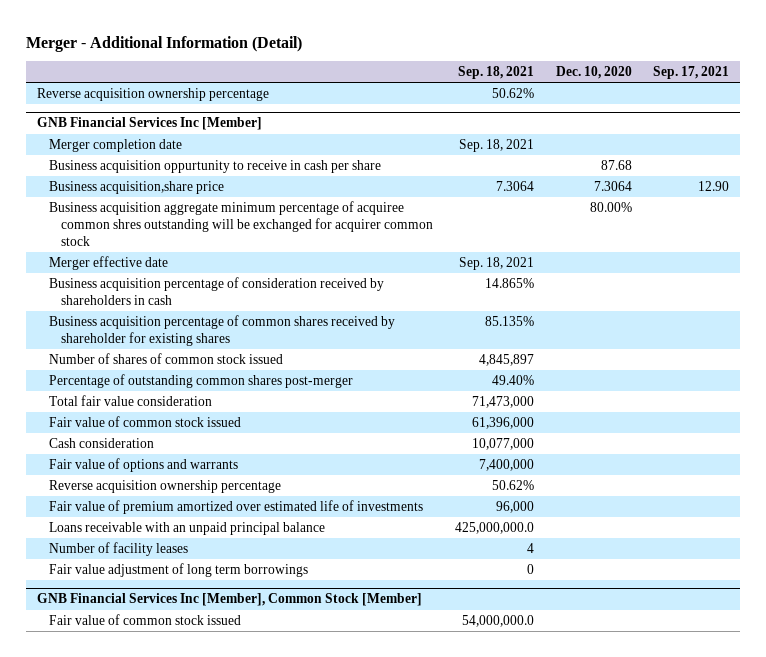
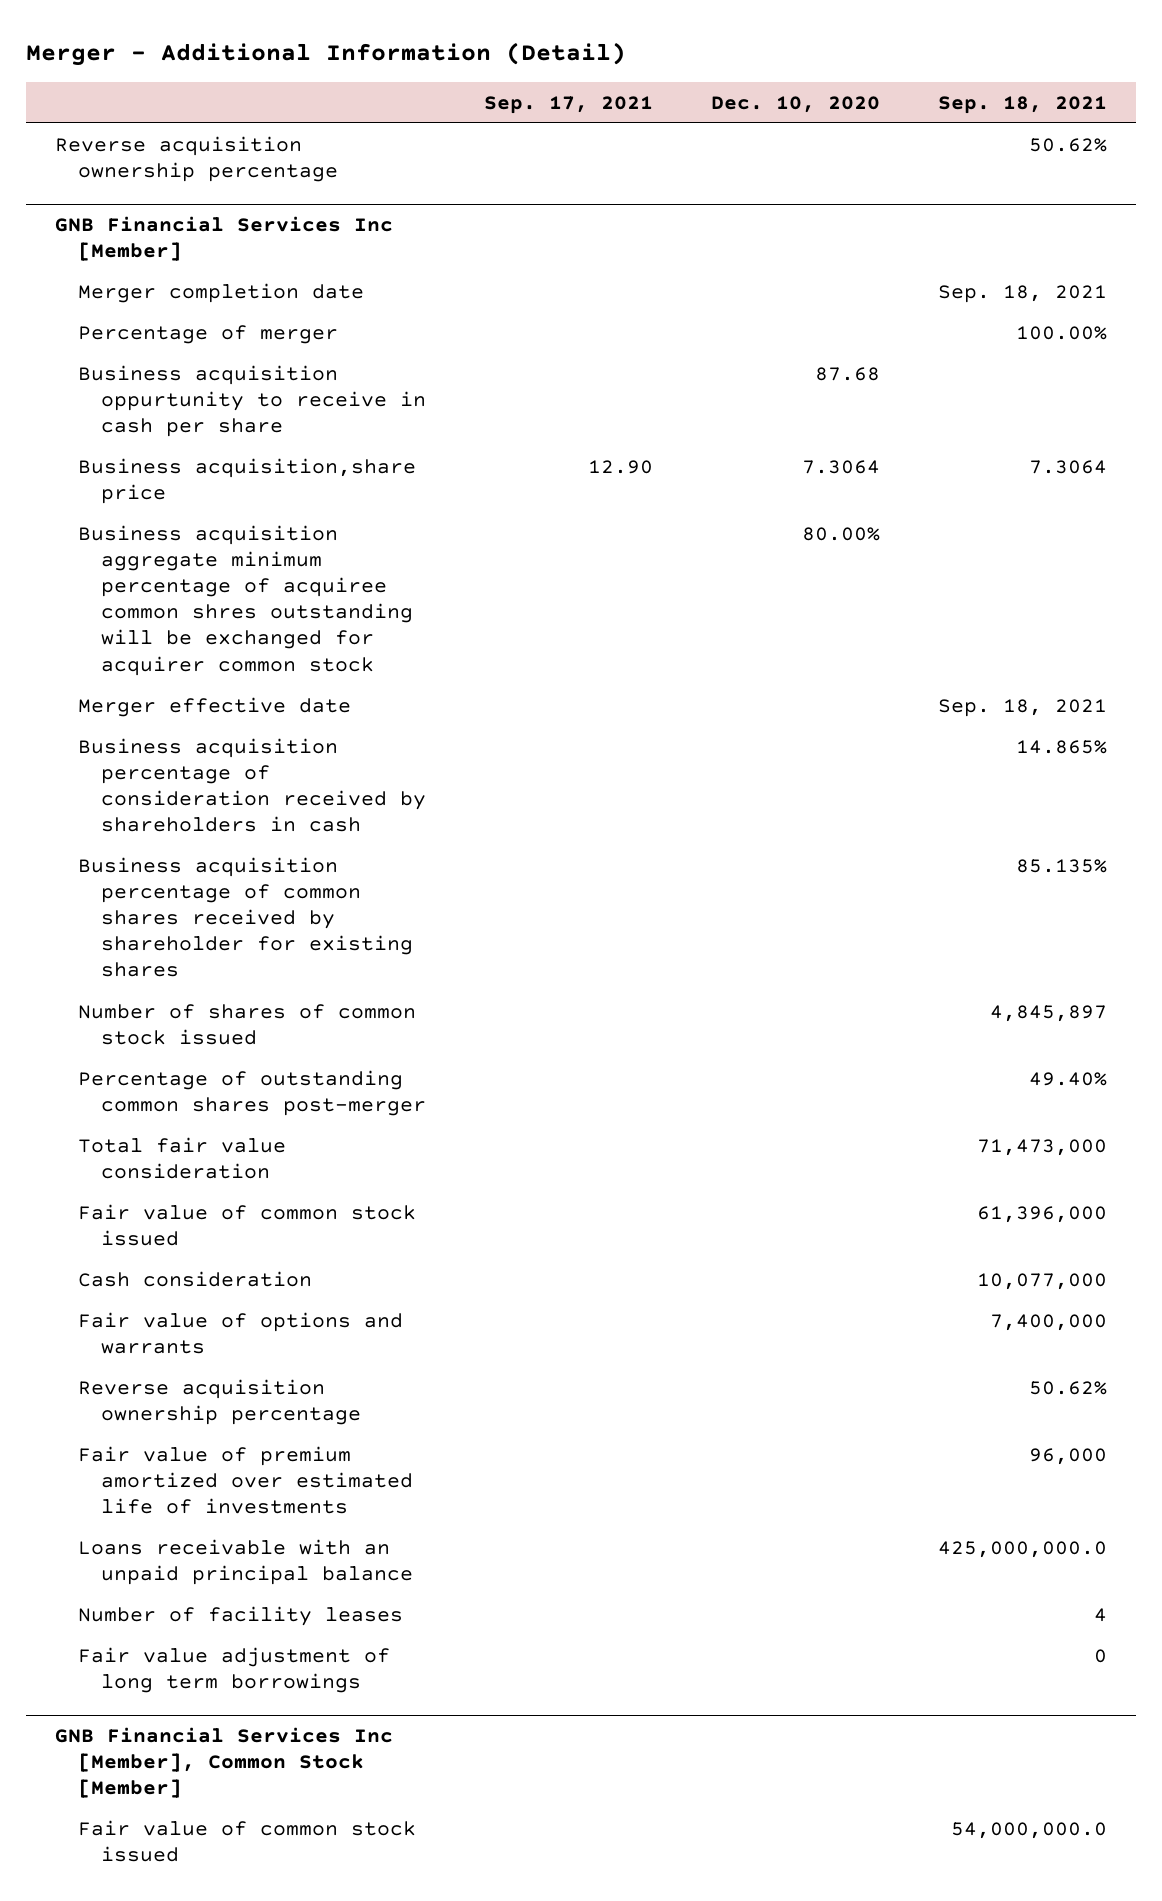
- | Sep. 18, 2021 | Dec. 10, 2020 | Sep. 17, 2021
+ | Sep. 17, 2021 | Dec. 10, 2020 | Sep. 18, 2021
@ GNB Financial Services Inc [Member]
+ Percentage of merger | | | 100.00%

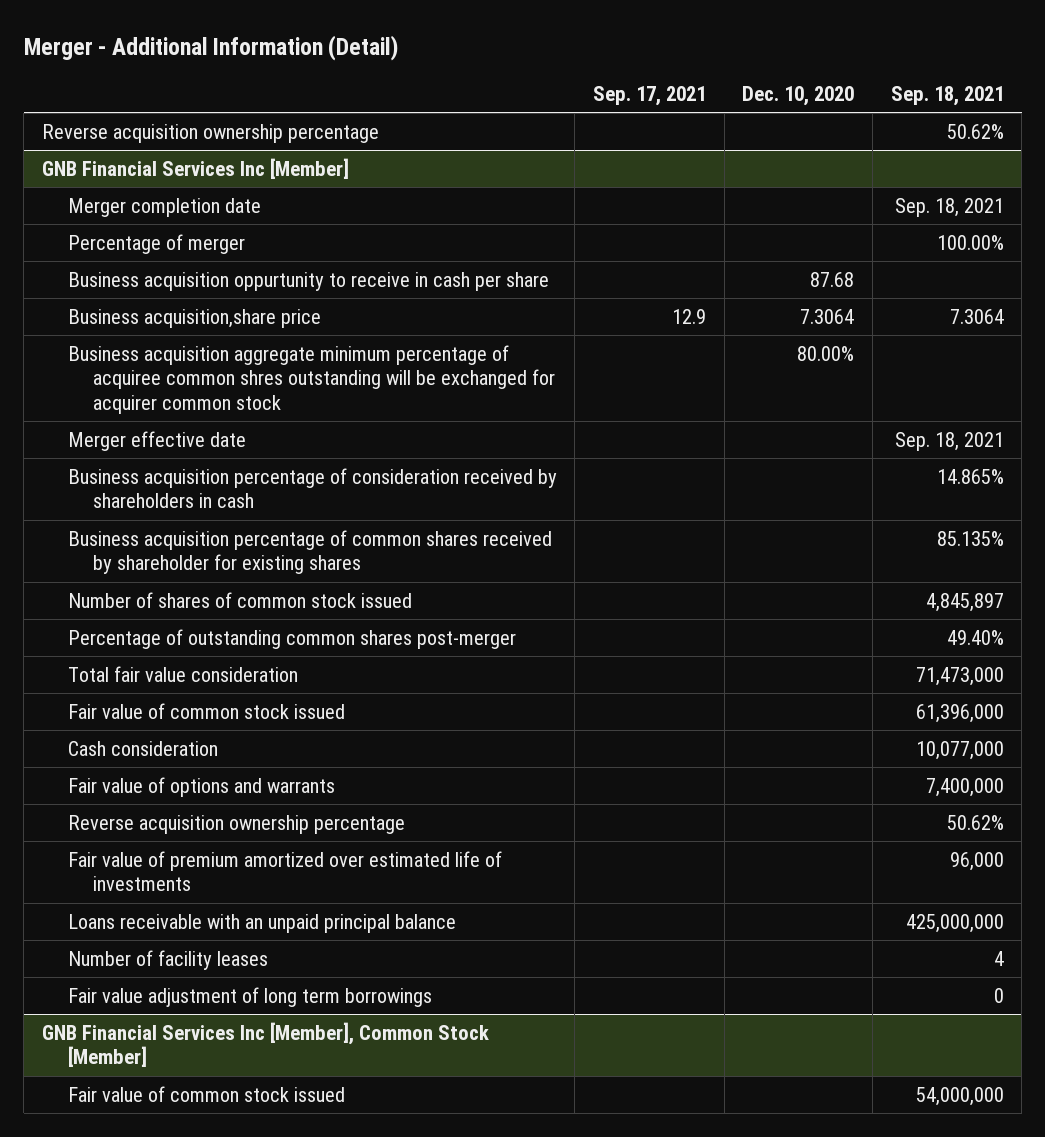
@ GNB Financial Services Inc [Member]
- Business acquisition,share price | 12.90 | 7.3064 | 7.3064
+ Business acquisition,share price | 12.9 | 7.3064 | 7.3064
- Loans receivable with an unpaid principal balance | | | 425,000,000.0
+ Loans receivable with an unpaid principal balance | | | 425,000,000
@ GNB Financial Services Inc [Member], Common Stock [Member]
- Fair value of common stock issued | | | 54,000,000.0
+ Fair value of common stock issued | | | 54,000,000

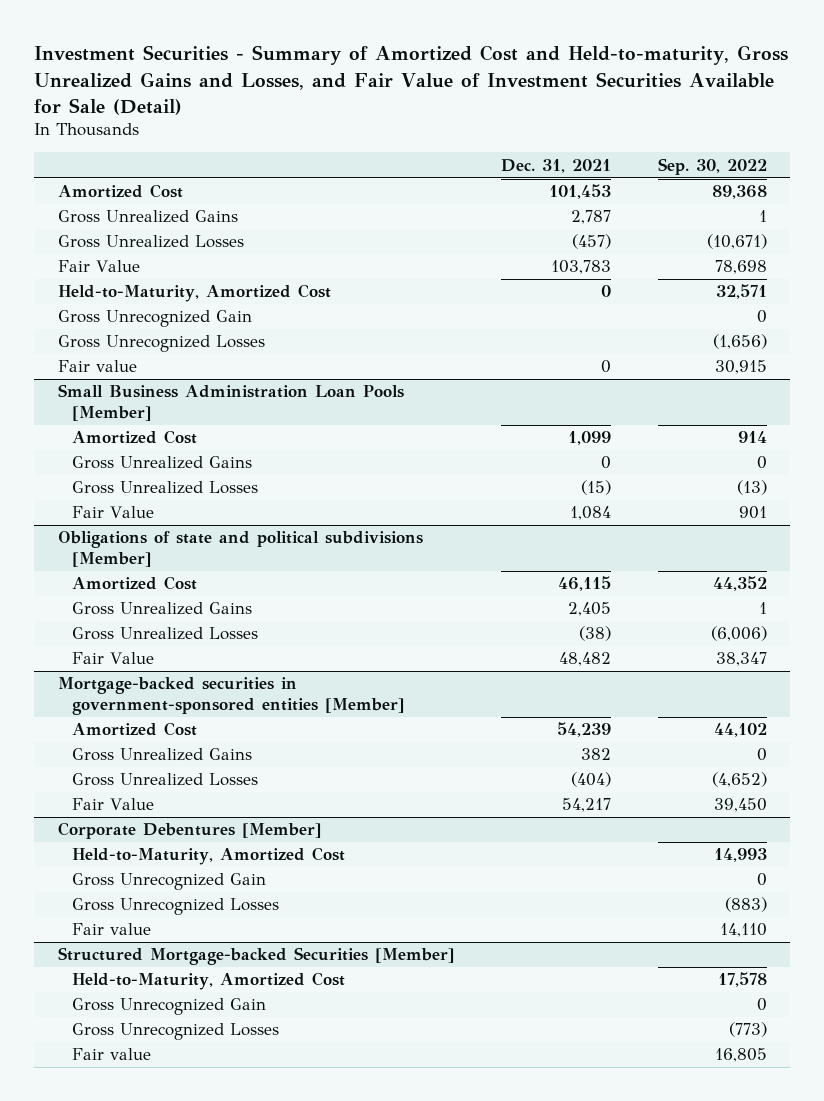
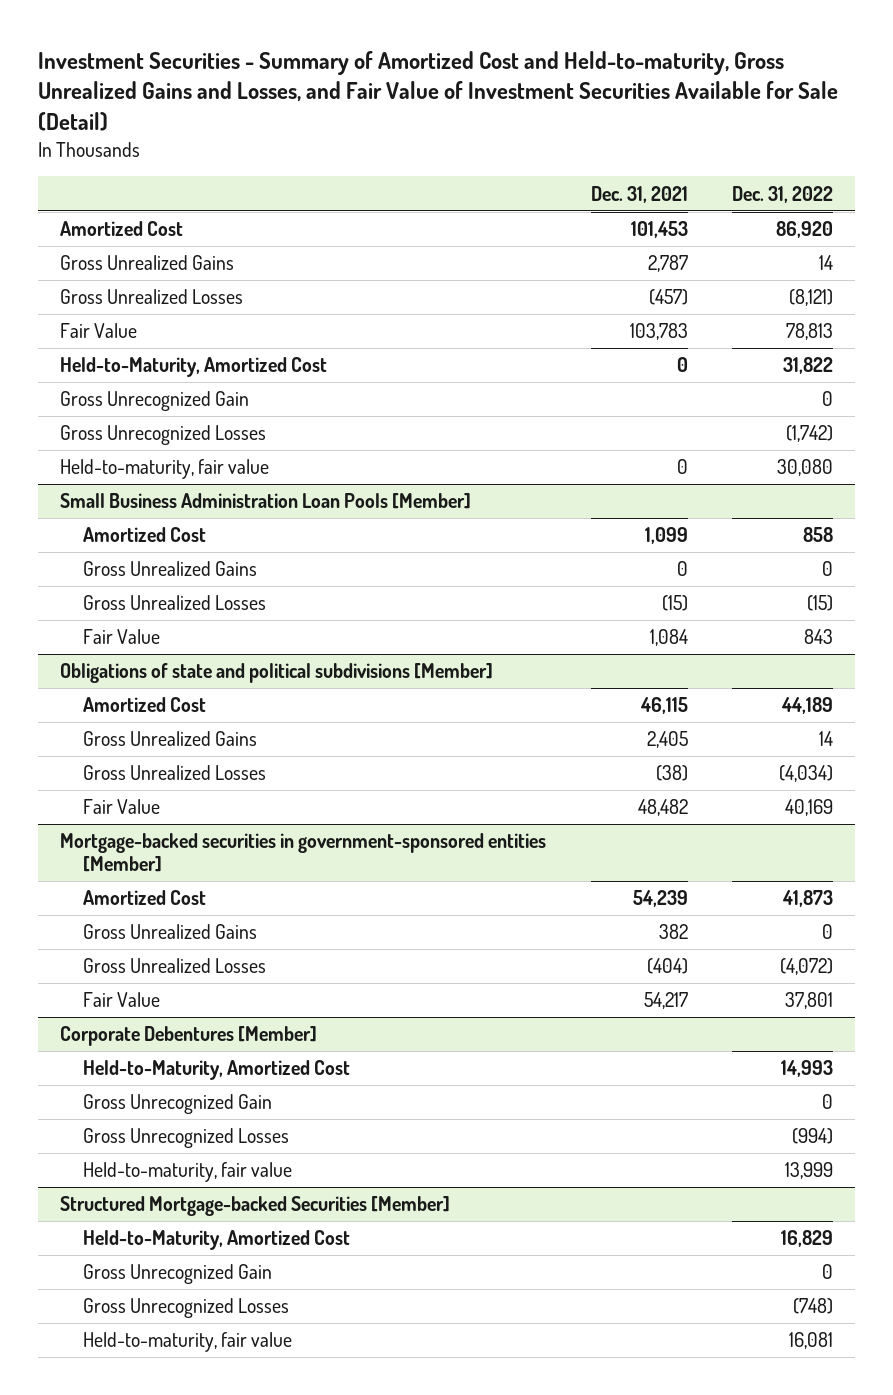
- | Dec. 31, 2021 | Sep. 30, 2022
+ | Dec. 31, 2021 | Dec. 31, 2022
- Fair value | 0 | 30,915
+ Held-to-maturity, fair value | 0 | 30,080
@ Corporate Debentures [Member]
- Fair value | | 14,110
+ Held-to-maturity, fair value | | 13,999
@ Structured Mortgage-backed Securities [Member]
- Fair value | | 16,805
+ Held-to-maturity, fair value | | 16,081

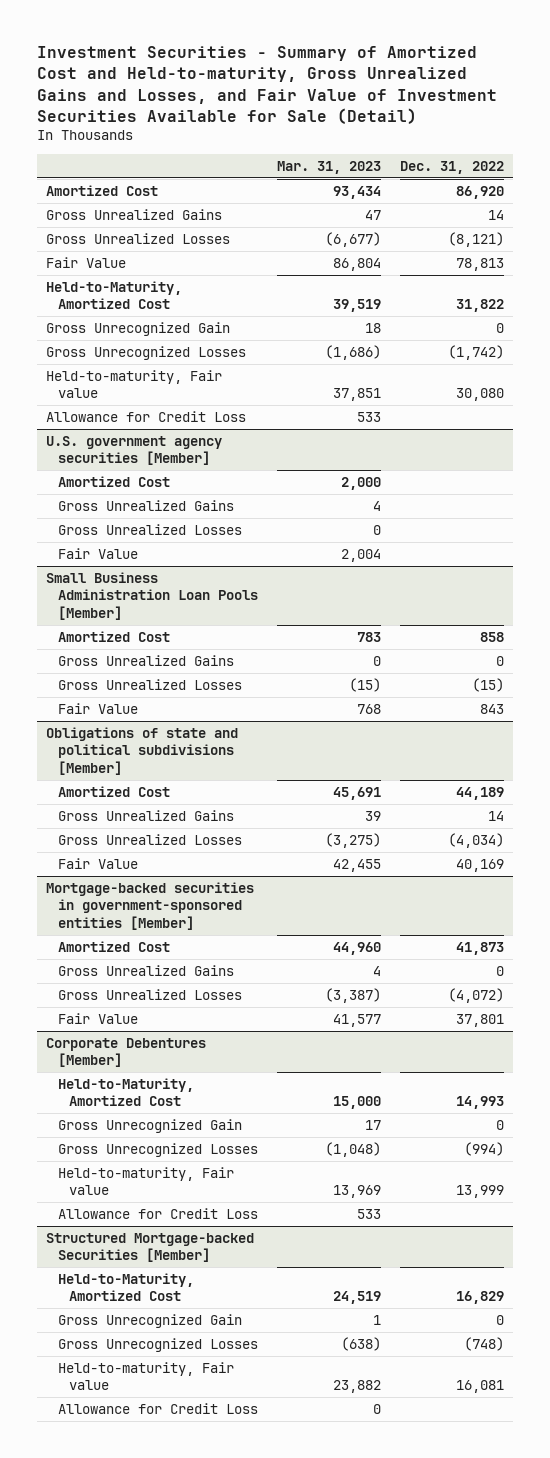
- | Dec. 31, 2021 | Dec. 31, 2022
+ | Mar. 31, 2023 | Dec. 31, 2022
- Held-to-maturity, fair value | 0 | 30,080
+ Held-to-maturity, Fair value | 37,851 | 30,080
+ Allowance for Credit Loss | 533 |
+ U.S. government agency securities [Member]
+ Amortized Cost | 2,000 |
+ Gross Unrealized Gains | 4 |
+ Gross Unrealized Losses | 0 |
+ Fair Value | 2,004 |
@ Corporate Debentures [Member]
- Held-to-maturity, fair value | | 13,999
+ Held-to-maturity, Fair value | 13,969 | 13,999
+ Allowance for Credit Loss | 533 |
@ Structured Mortgage-backed Securities [Member]
- Held-to-maturity, fair value | | 16,081
+ Held-to-maturity, Fair value | 23,882 | 16,081
+ Allowance for Credit Loss | 0 |

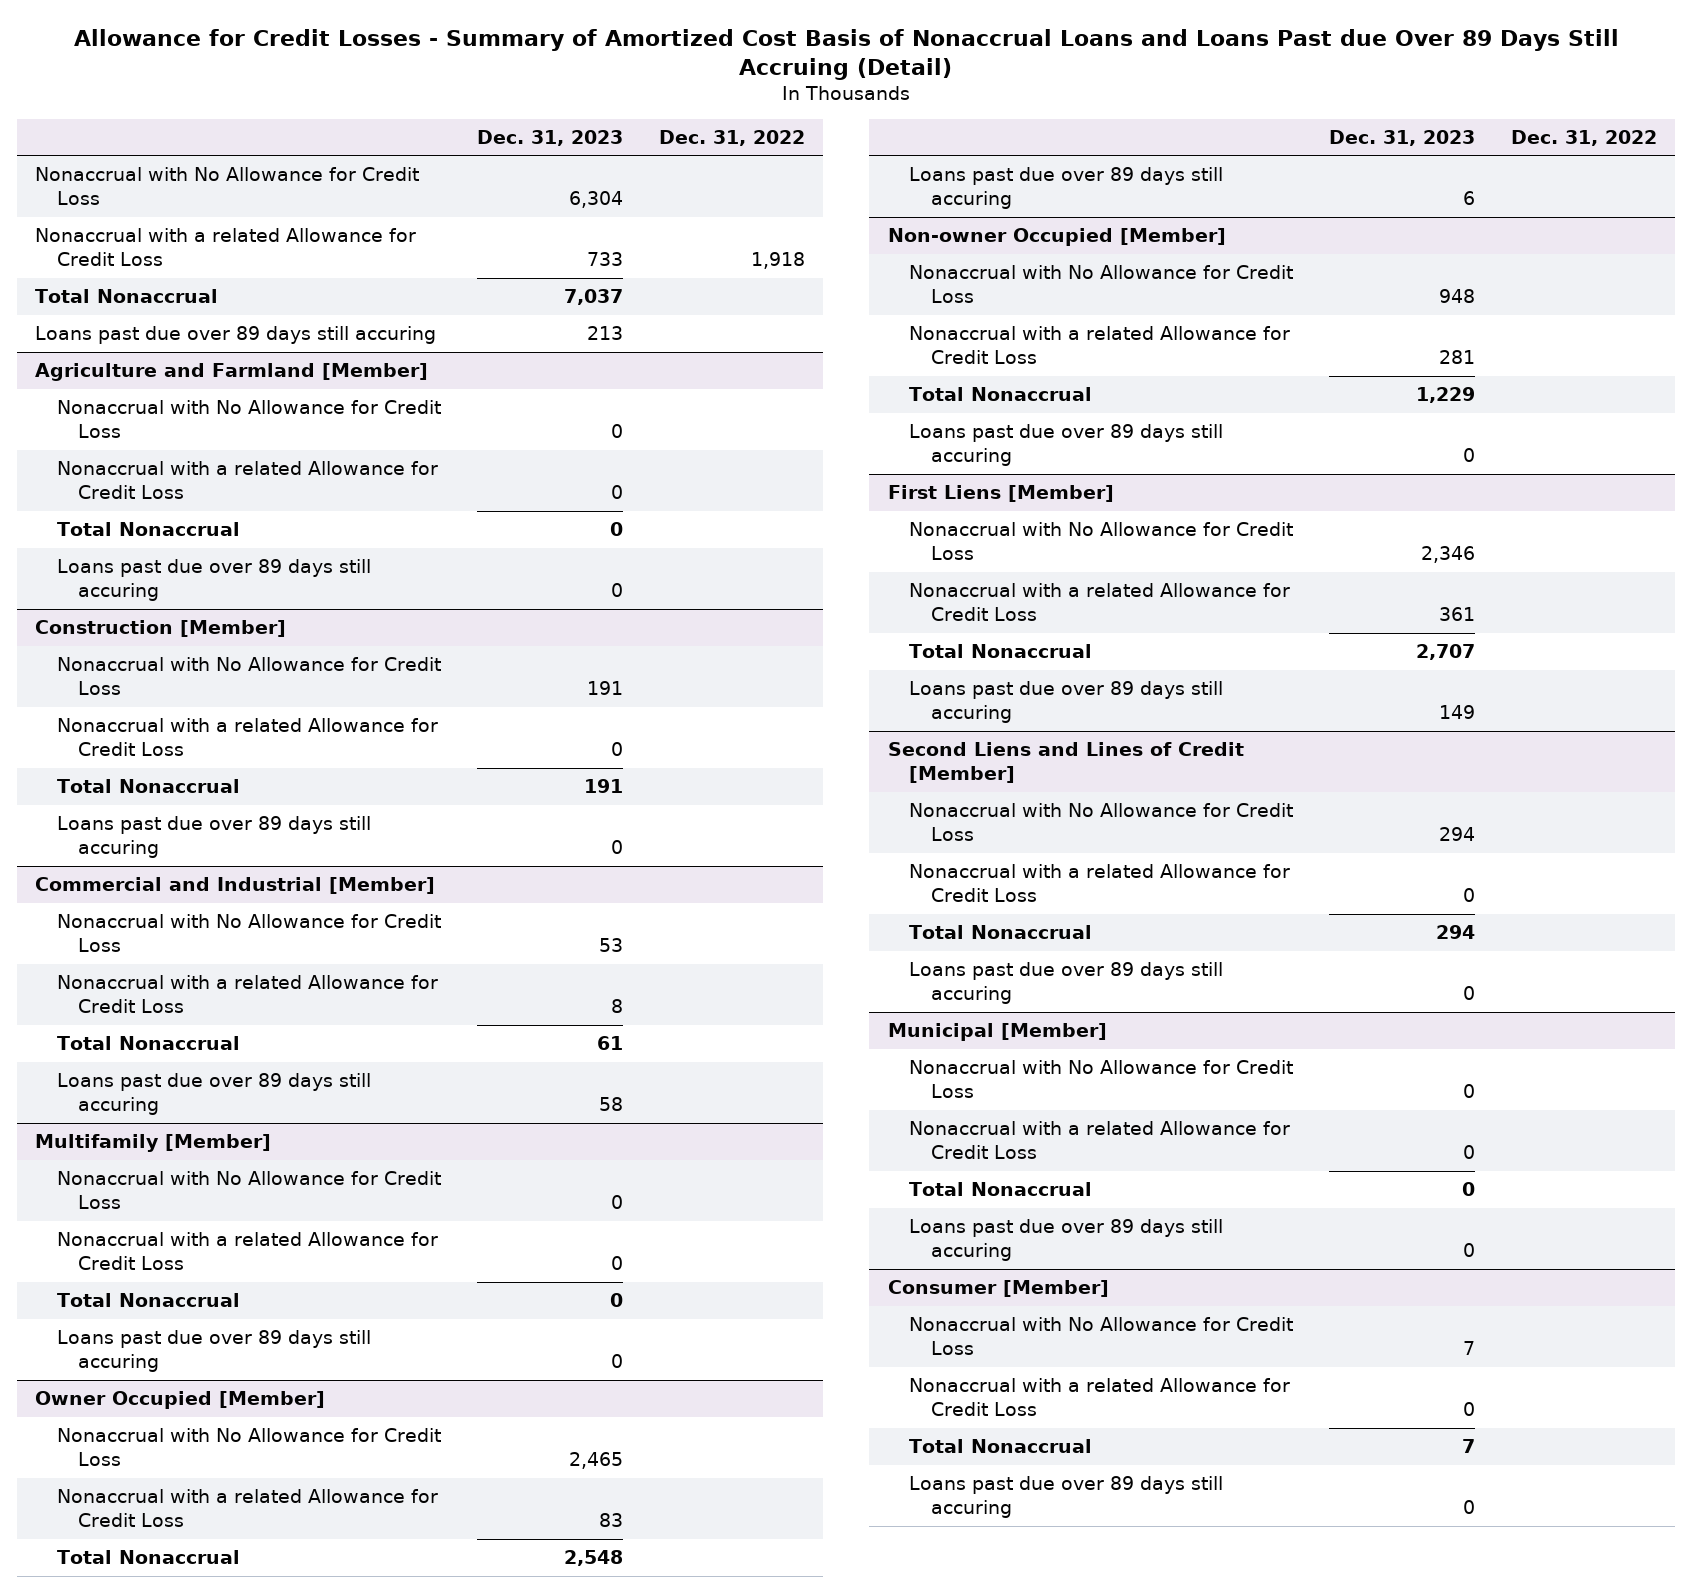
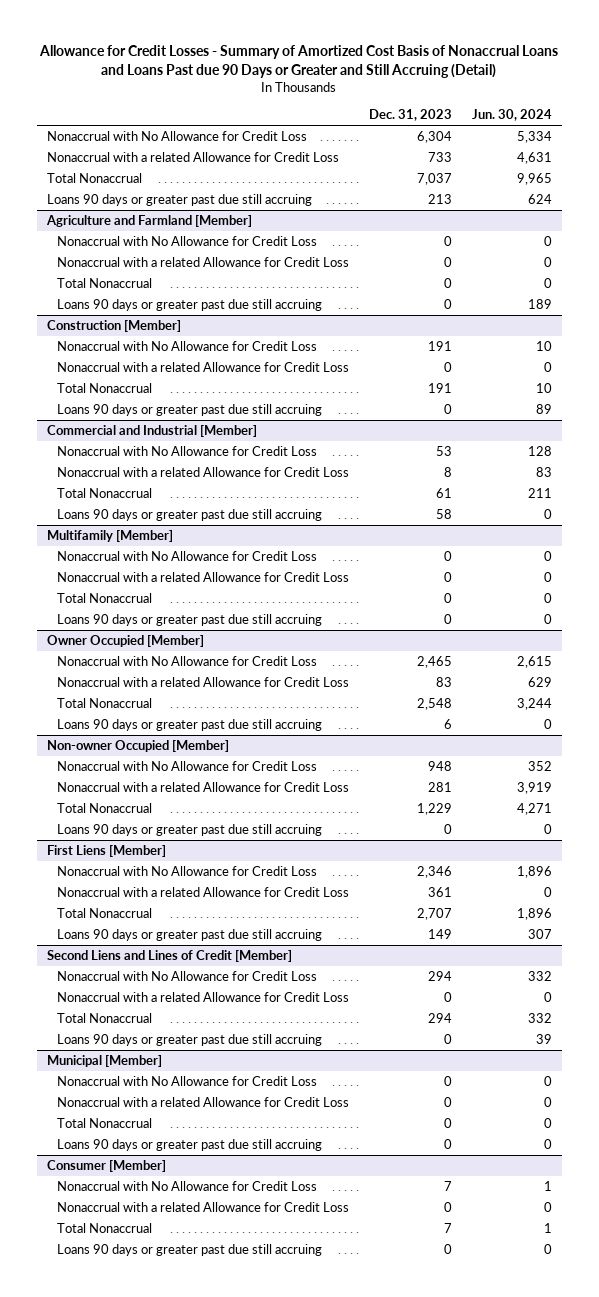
- Allowance for Credit Losses - Summary of Amortized Cost Basis of Nonaccrual Loans and Loans Past due Over 89 Days Still Accruing (Detail)
+ Allowance for Credit Losses - Summary of Amortized Cost Basis of Nonaccrual Loans and Loans Past due 90 Days or Greater and Still Accruing (Detail)
- | Dec. 31, 2023 | Dec. 31, 2022
+ | Dec. 31, 2023 | Jun. 30, 2024
- Loans past due over 89 days still accuring | 213 |
+ Loans 90 days or greater past due still accruing | 213 | 624
@ Agriculture and Farmland [Member]
- Loans past due over 89 days still accuring | 0 |
+ Loans 90 days or greater past due still accruing | 0 | 189
@ Construction [Member]
- Loans past due over 89 days still accuring | 0 |
+ Loans 90 days or greater past due still accruing | 0 | 89
@ Commercial and Industrial [Member]
- Loans past due over 89 days still accuring | 58 |
+ Loans 90 days or greater past due still accruing | 58 | 0
@ Multifamily [Member]
- Loans past due over 89 days still accuring | 0 |
+ Loans 90 days or greater past due still accruing | 0 | 0
@ Owner Occupied [Member]
- Loans past due over 89 days still accuring | 6 |
+ Loans 90 days or greater past due still accruing | 6 | 0
@ Non-owner Occupied [Member]
- Loans past due over 89 days still accuring | 0 |
+ Loans 90 days or greater past due still accruing | 0 | 0
@ First Liens [Member]
- Loans past due over 89 days still accuring | 149 |
+ Loans 90 days or greater past due still accruing | 149 | 307
@ Second Liens and Lines of Credit [Member]
- Loans past due over 89 days still accuring | 0 |
+ Loans 90 days or greater past due still accruing | 0 | 39
@ Municipal [Member]
- Loans past due over 89 days still accuring | 0 |
+ Loans 90 days or greater past due still accruing | 0 | 0
@ Consumer [Member]
- Loans past due over 89 days still accuring | 0 |
+ Loans 90 days or greater past due still accruing | 0 | 0

